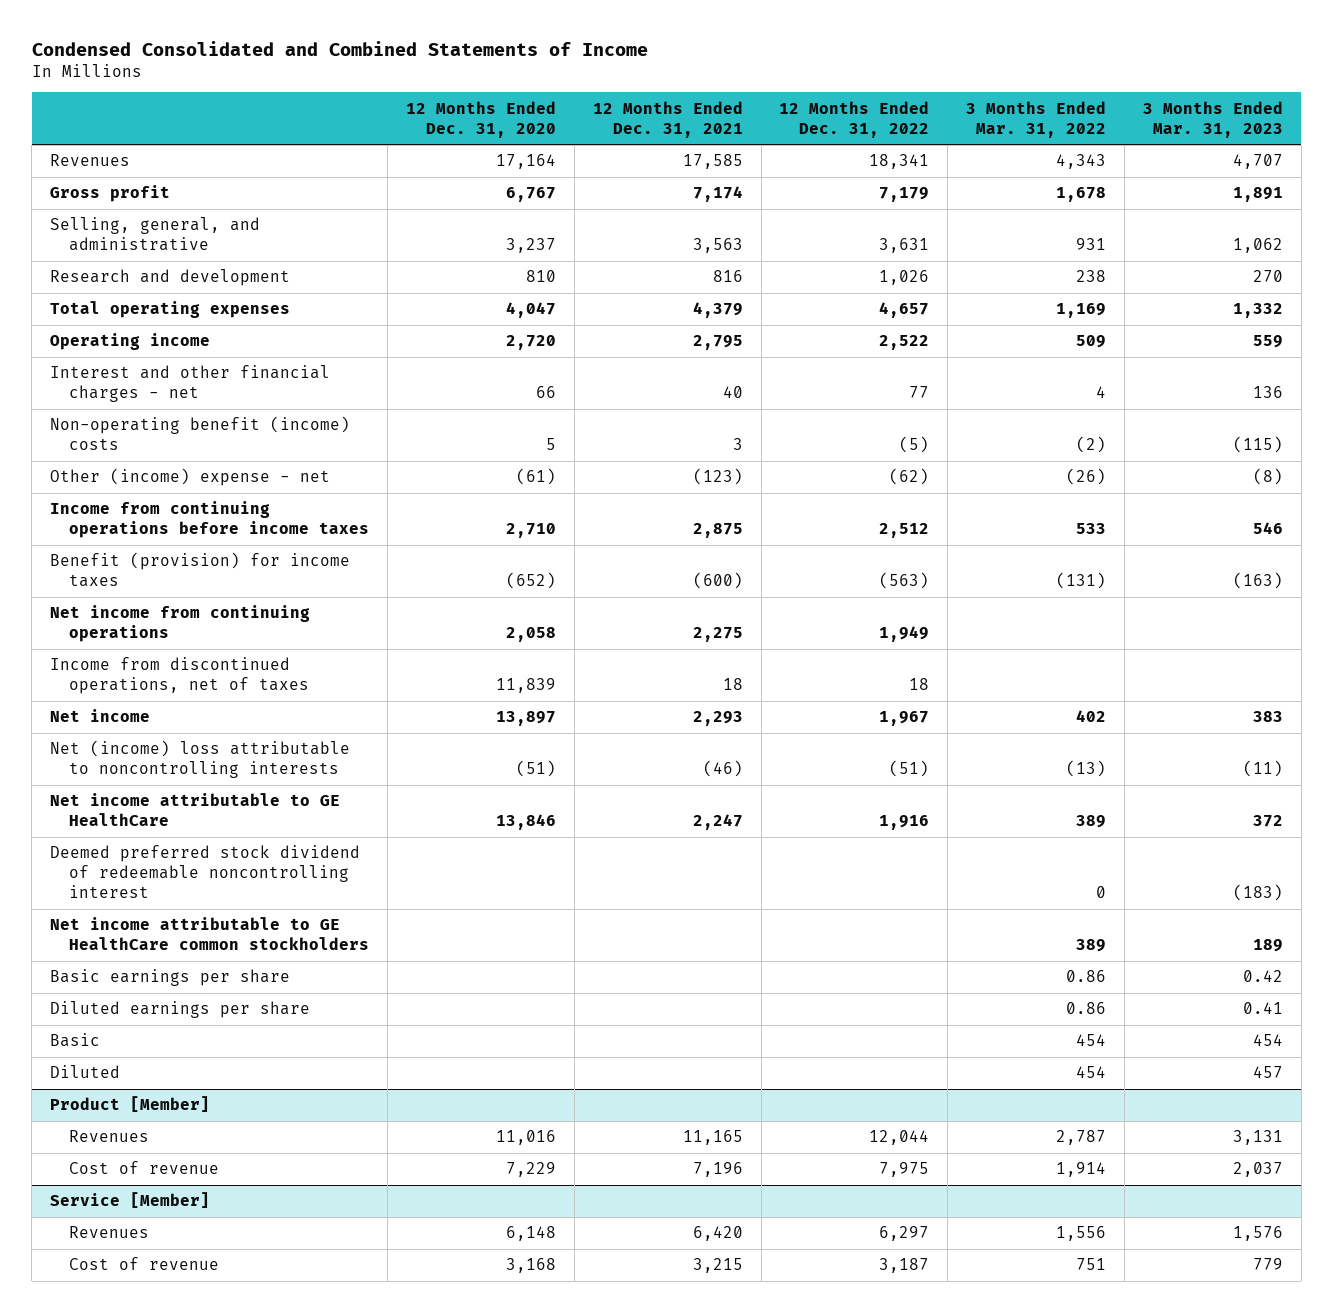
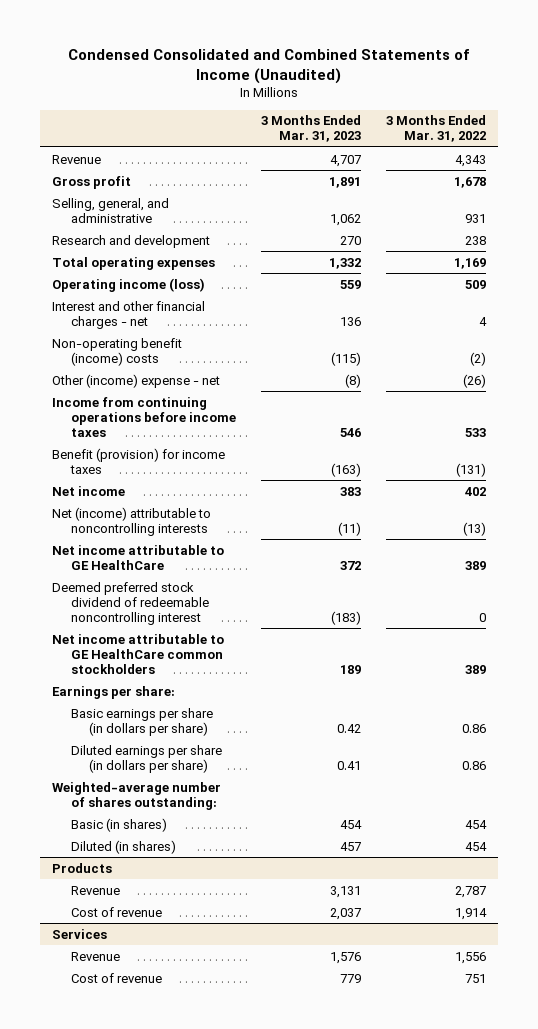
- Condensed Consolidated and Combined Statements of Income
+ Condensed Consolidated and Combined Statements of Income (Unaudited)
- | 12 Months Ended Dec. 31, 2020 | 12 Months Ended Dec. 31, 2021 | 12 Months Ended Dec. 31, 2022 | 3 Months Ended Mar. 31, 2022 | 3 Months Ended Mar. 31, 2023
+ | 3 Months Ended Mar. 31, 2023 | 3 Months Ended Mar. 31, 2022
- Revenues | 17,164 | 17,585 | 18,341 | 4,343 | 4,707
+ Revenue | 4,707 | 4,343
- Operating income | 2,720 | 2,795 | 2,522 | 509 | 559
+ Operating income (loss) | 559 | 509
- Net income from continuing operations | 2,058 | 2,275 | 1,949 | |
- Income from discontinued operations, net of taxes | 11,839 | 18 | 18 | |
- Net (income) loss attributable to noncontrolling interests | (51) | (46) | (51) | (13) | (11)
+ Net (income) attributable to noncontrolling interests | (11) | (13)
- Basic earnings per share | | | | 0.86 | 0.42
- Diluted earnings per share | | | | 0.86 | 0.41
- Basic | | | | 454 | 454
- Diluted | | | | 454 | 457
- Product [Member]
- Revenues | 11,016 | 11,165 | 12,044 | 2,787 | 3,131
+ Earnings per share:
+ Basic earnings per share (in dollars per share) | 0.42 | 0.86
+ Diluted earnings per share (in dollars per share) | 0.41 | 0.86
+ Weighted-average number of shares outstanding:
+ Basic (in shares) | 454 | 454
+ Diluted (in shares) | 457 | 454
+ Products
+ Revenue | 3,131 | 2,787
- Service [Member]
- Revenues | 6,148 | 6,420 | 6,297 | 1,556 | 1,576
+ Services
+ Revenue | 1,576 | 1,556

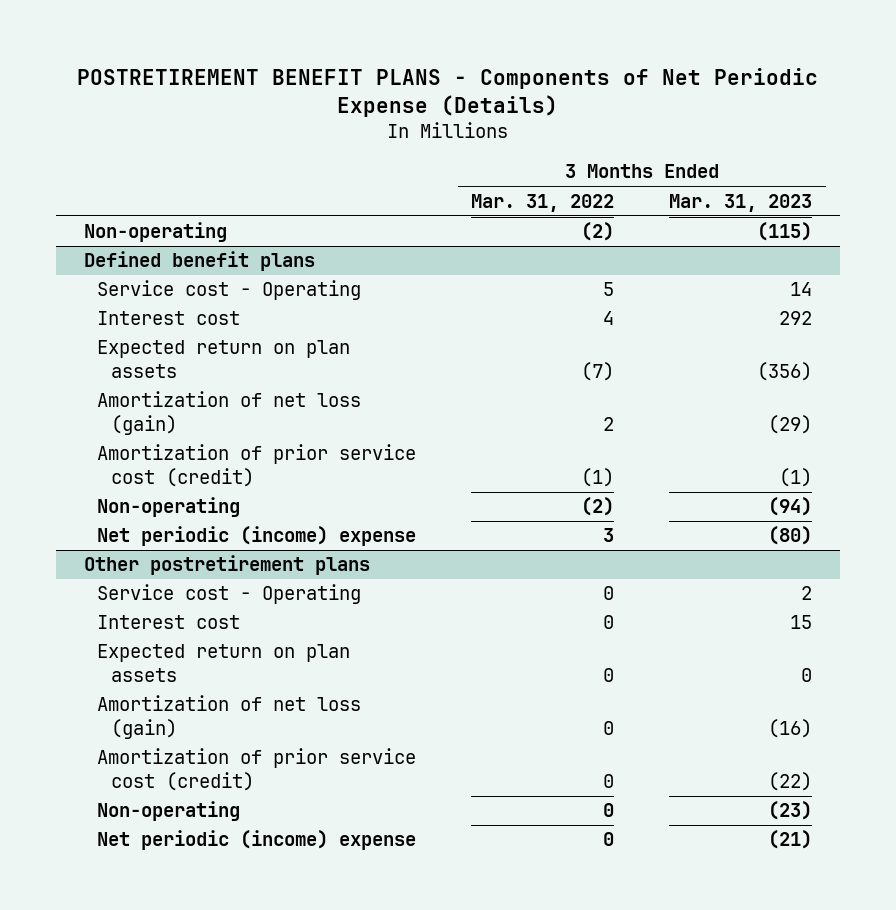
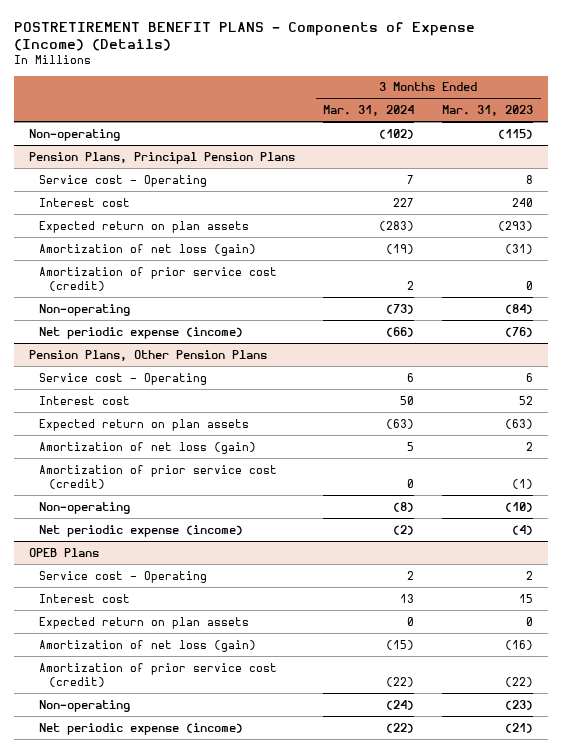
- POSTRETIREMENT BENEFIT PLANS - Components of Net Periodic Expense (Details)
+ POSTRETIREMENT BENEFIT PLANS - Components of Expense (Income) (Details)
- | 3 Months Ended Mar. 31, 2022 | 3 Months Ended Mar. 31, 2023
+ | 3 Months Ended Mar. 31, 2024 | 3 Months Ended Mar. 31, 2023
- Defined benefit plans
- Service cost - Operating | 5 | 14
- Interest cost | 4 | 292
- Expected return on plan assets | (7) | (356)
- Amortization of net loss (gain) | 2 | (29)
+ Pension Plans, Principal Pension Plans
+ Service cost - Operating | 7 | 8
+ Interest cost | 227 | 240
+ Expected return on plan assets | (283) | (293)
+ Amortization of net loss (gain) | (19) | (31)
+ Amortization of prior service cost (credit) | 2 | 0
+ Non-operating | (73) | (84)
+ Net periodic expense (income) | (66) | (76)
+ Pension Plans, Other Pension Plans
+ Service cost - Operating | 6 | 6
+ Interest cost | 50 | 52
+ Expected return on plan assets | (63) | (63)
+ Amortization of net loss (gain) | 5 | 2
- Non-operating | (2) | (94)
- Net periodic (income) expense | 3 | (80)
- Other postretirement plans
+ Non-operating | (8) | (10)
+ Net periodic expense (income) | (2) | (4)
+ OPEB Plans
- Net periodic (income) expense | 0 | (21)
+ Net periodic expense (income) | (22) | (21)

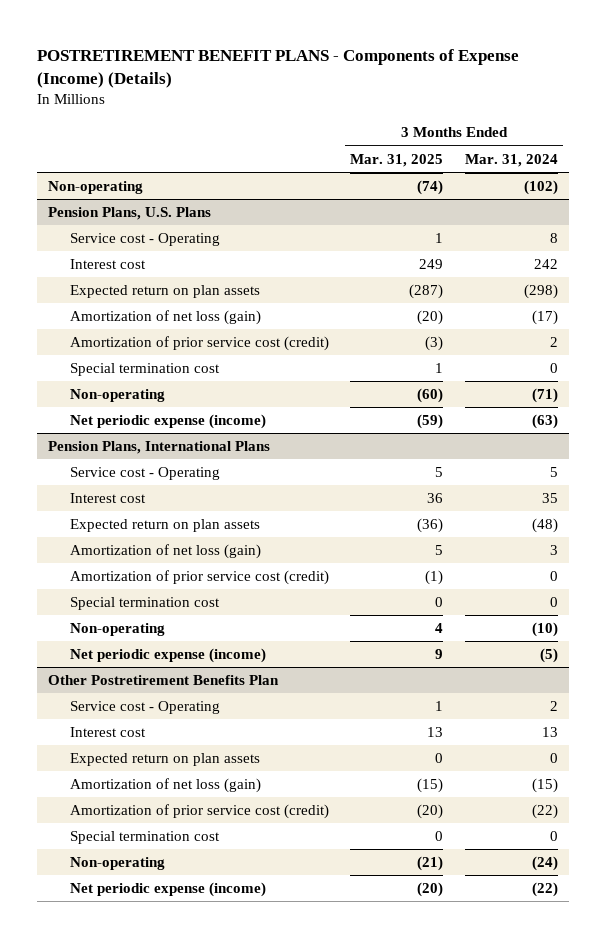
- | 3 Months Ended Mar. 31, 2024 | 3 Months Ended Mar. 31, 2023
+ | 3 Months Ended Mar. 31, 2025 | 3 Months Ended Mar. 31, 2024
- Pension Plans, Principal Pension Plans
- Service cost - Operating | 7 | 8
- Interest cost | 227 | 240
- Expected return on plan assets | (283) | (293)
- Amortization of net loss (gain) | (19) | (31)
+ Pension Plans, U.S. Plans
+ Service cost - Operating | 1 | 8
+ Interest cost | 249 | 242
+ Expected return on plan assets | (287) | (298)
+ Amortization of net loss (gain) | (20) | (17)
- Non-operating | (73) | (84)
- Net periodic expense (income) | (66) | (76)
- Pension Plans, Other Pension Plans
- Service cost - Operating | 6 | 6
- Interest cost | 50 | 52
- Expected return on plan assets | (63) | (63)
- Amortization of net loss (gain) | 5 | 2
+ Special termination cost | 1 | 0
+ Non-operating | (60) | (71)
+ Net periodic expense (income) | (59) | (63)
+ Pension Plans, International Plans
+ Service cost - Operating | 5 | 5
+ Interest cost | 36 | 35
+ Expected return on plan assets | (36) | (48)
+ Amortization of net loss (gain) | 5 | 3
- Non-operating | (8) | (10)
- Net periodic expense (income) | (2) | (4)
- OPEB Plans
+ Special termination cost | 0 | 0
+ Non-operating | 4 | (10)
+ Net periodic expense (income) | 9 | (5)
+ Other Postretirement Benefits Plan
+ Special termination cost | 0 | 0

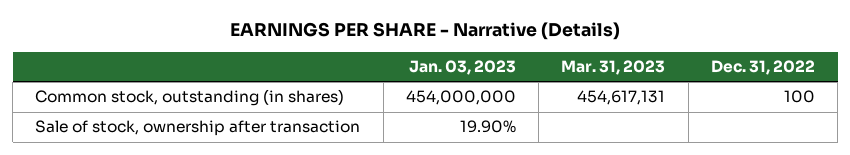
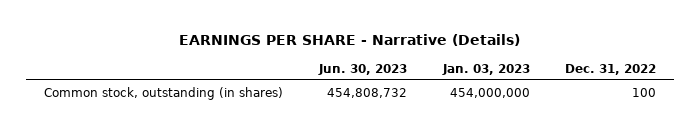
- | Jan. 03, 2023 | Mar. 31, 2023 | Dec. 31, 2022
+ | Jun. 30, 2023 | Jan. 03, 2023 | Dec. 31, 2022
- Sale of stock, ownership after transaction | 19.90% | |

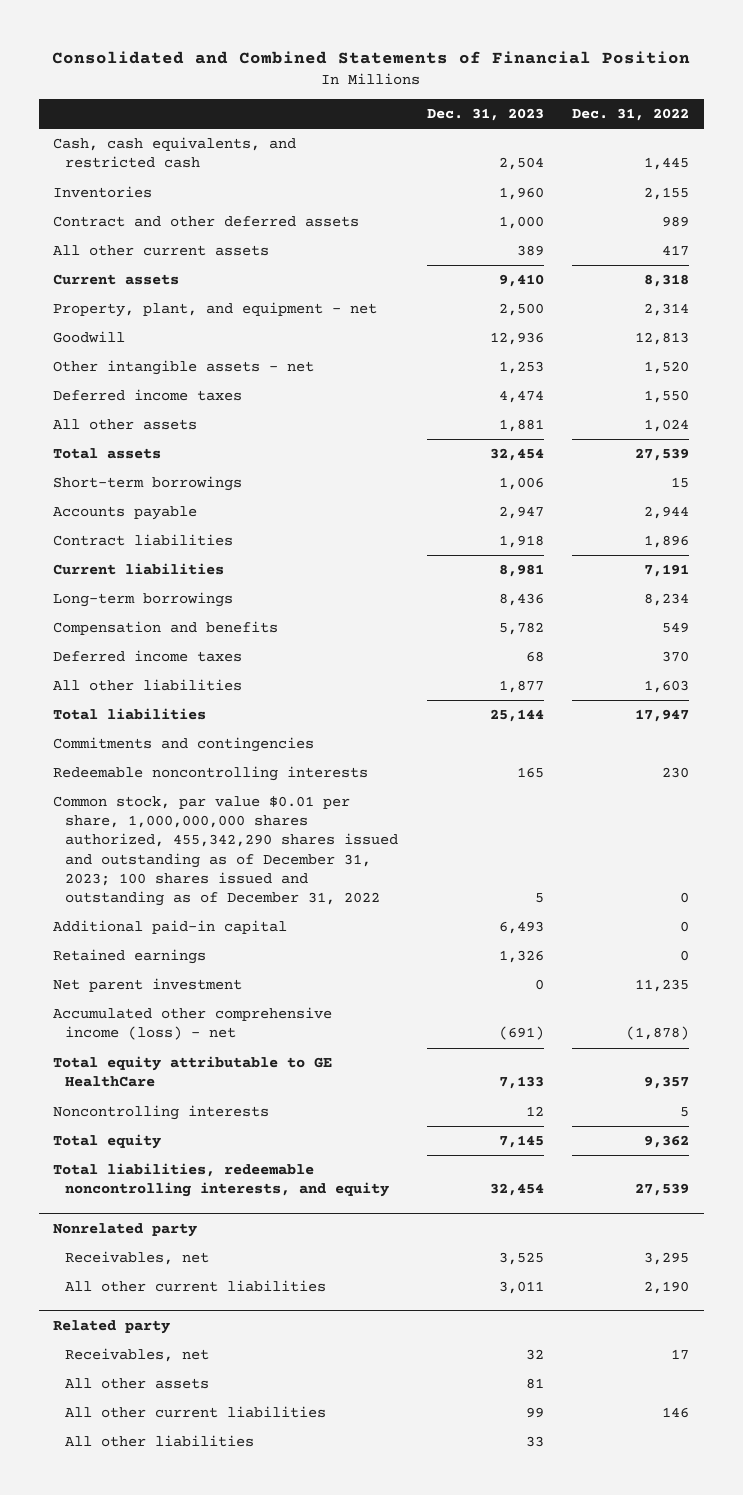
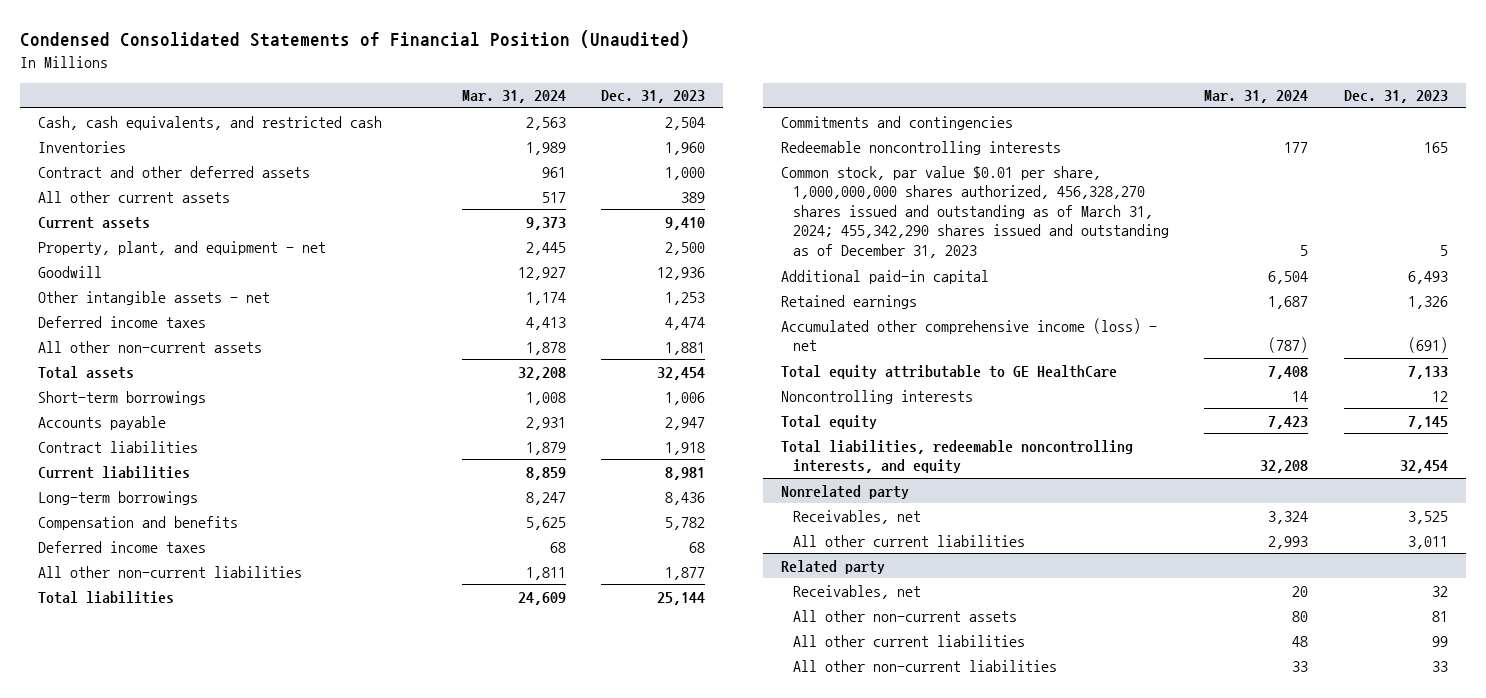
- Consolidated and Combined Statements of Financial Position
+ Condensed Consolidated Statements of Financial Position (Unaudited)
- | Dec. 31, 2023 | Dec. 31, 2022
+ | Mar. 31, 2024 | Dec. 31, 2023
- All other assets | 1,881 | 1,024
+ All other non-current assets | 1,878 | 1,881
- All other liabilities | 1,877 | 1,603
+ All other non-current liabilities | 1,811 | 1,877
- Common stock, par value $0.01 per share, 1,000,000,000 shares authorized, 455,342,290 shares issued and outstanding as of December 31, 2023; 100 shares issued and outstanding as of December 31, 2022 | 5 | 0
+ Common stock, par value $0.01 per share, 1,000,000,000 shares authorized, 456,328,270 shares issued and outstanding as of March 31, 2024; 455,342,290 shares issued and outstanding as of December 31, 2023 | 5 | 5
- Net parent investment | 0 | 11,235
@ Related party
- All other assets | 81 |
+ All other non-current assets | 80 | 81
- All other liabilities | 33 |
+ All other non-current liabilities | 33 | 33

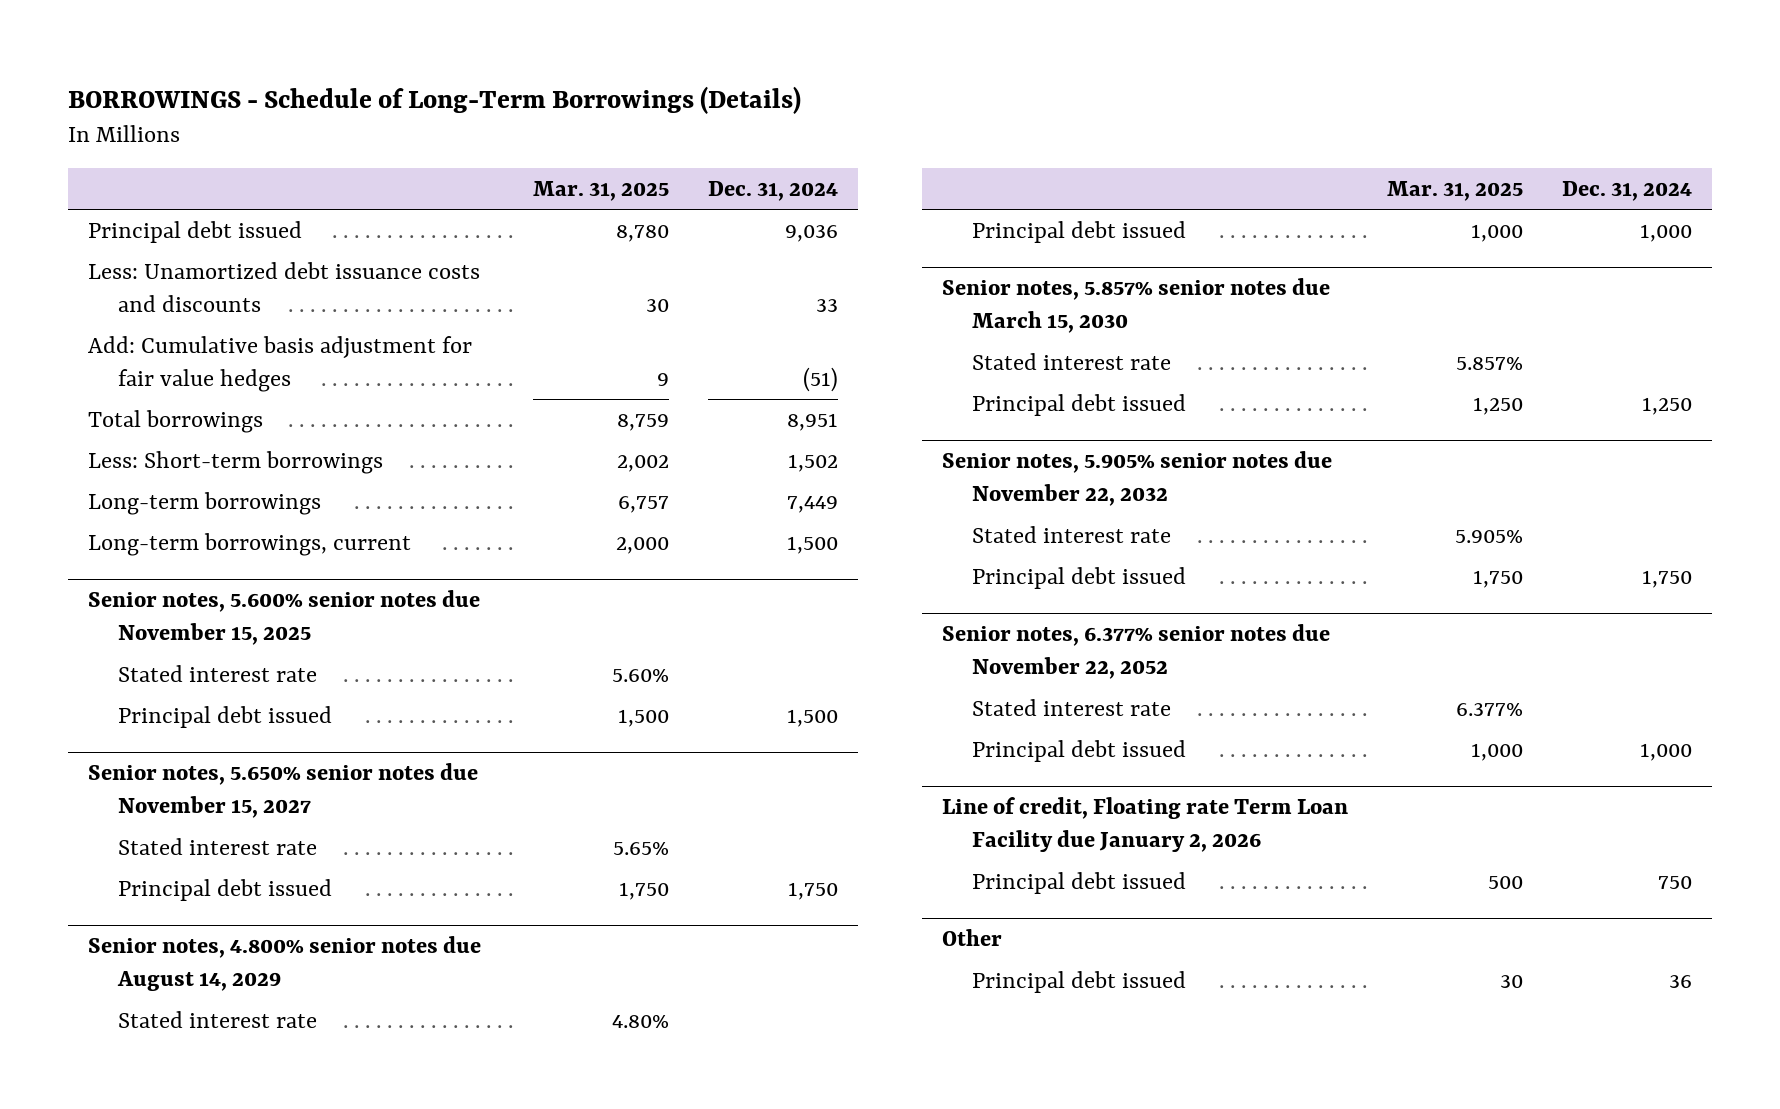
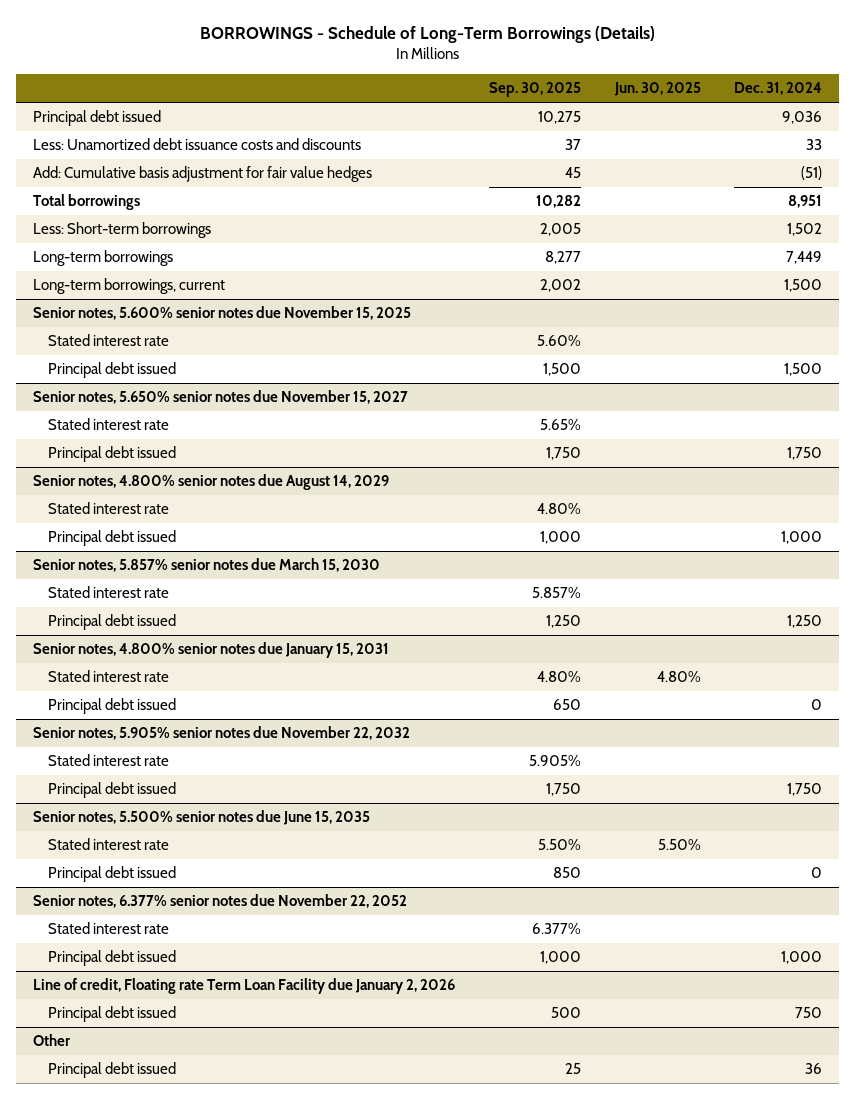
- | Mar. 31, 2025 | Dec. 31, 2024
+ | Sep. 30, 2025 | Jun. 30, 2025 | Dec. 31, 2024
+ Senior notes, 4.800% senior notes due January 15, 2031
+ Stated interest rate | 4.80% | 4.80% |
+ Principal debt issued | 650 | | 0
+ Senior notes, 5.500% senior notes due June 15, 2035
+ Stated interest rate | 5.50% | 5.50% |
+ Principal debt issued | 850 | | 0

